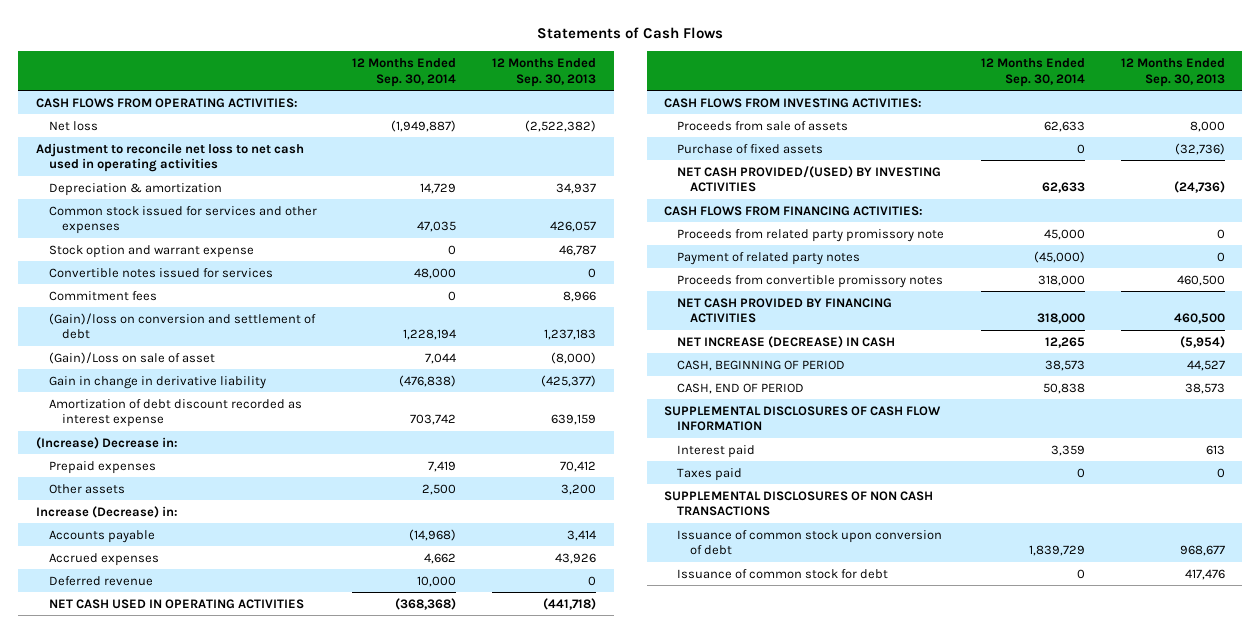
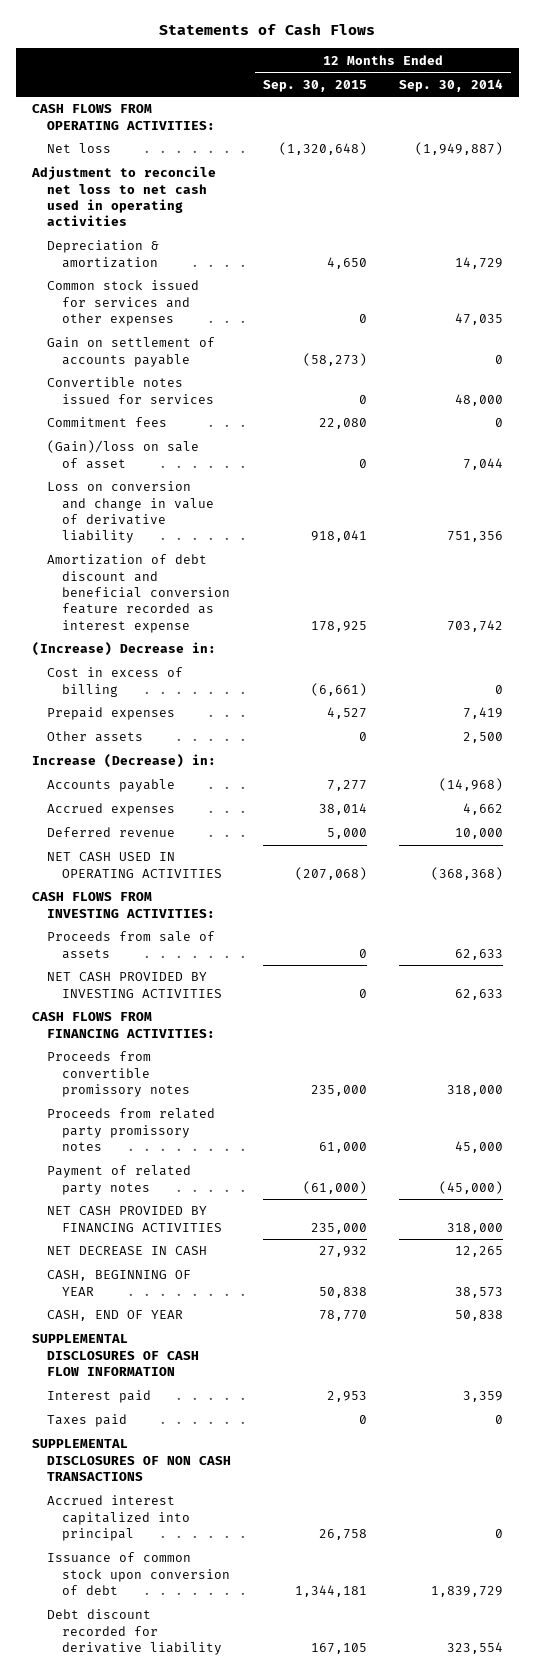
- | 12 Months Ended Sep. 30, 2014 | 12 Months Ended Sep. 30, 2013
+ | 12 Months Ended Sep. 30, 2015 | 12 Months Ended Sep. 30, 2014
- Stock option and warrant expense | 0 | 46,787
+ Gain on settlement of accounts payable | (58,273) | 0
- (Gain)/loss on conversion and settlement of debt | 1,228,194 | 1,237,183
- (Gain)/Loss on sale of asset | 7,044 | (8,000)
- Gain in change in derivative liability | (476,838) | (425,377)
- Amortization of debt discount recorded as interest expense | 703,742 | 639,159
+ (Gain)/loss on sale of asset | 0 | 7,044
+ Loss on conversion and change in value of derivative liability | 918,041 | 751,356
+ Amortization of debt discount and beneficial conversion feature recorded as interest expense | 178,925 | 703,742
+ Cost in excess of billing | (6,661) | 0
- Purchase of fixed assets | 0 | (32,736)
- NET CASH PROVIDED/(USED) BY INVESTING ACTIVITIES | 62,633 | (24,736)
+ NET CASH PROVIDED BY INVESTING ACTIVITIES | 0 | 62,633
- Proceeds from related party promissory note | 45,000 | 0
+ Proceeds from related party promissory notes | 61,000 | 45,000
moved down: Payment of related party notes | (61,000) | (45,000)
- NET INCREASE (DECREASE) IN CASH | 12,265 | (5,954)
- CASH, BEGINNING OF PERIOD | 38,573 | 44,527
- CASH, END OF PERIOD | 50,838 | 38,573
+ NET DECREASE IN CASH | 27,932 | 12,265
+ CASH, BEGINNING OF YEAR | 50,838 | 38,573
+ CASH, END OF YEAR | 78,770 | 50,838
+ Accrued interest capitalized into principal | 26,758 | 0
- Issuance of common stock for debt | 0 | 417,476
+ Debt discount recorded for derivative liability | 167,105 | 323,554

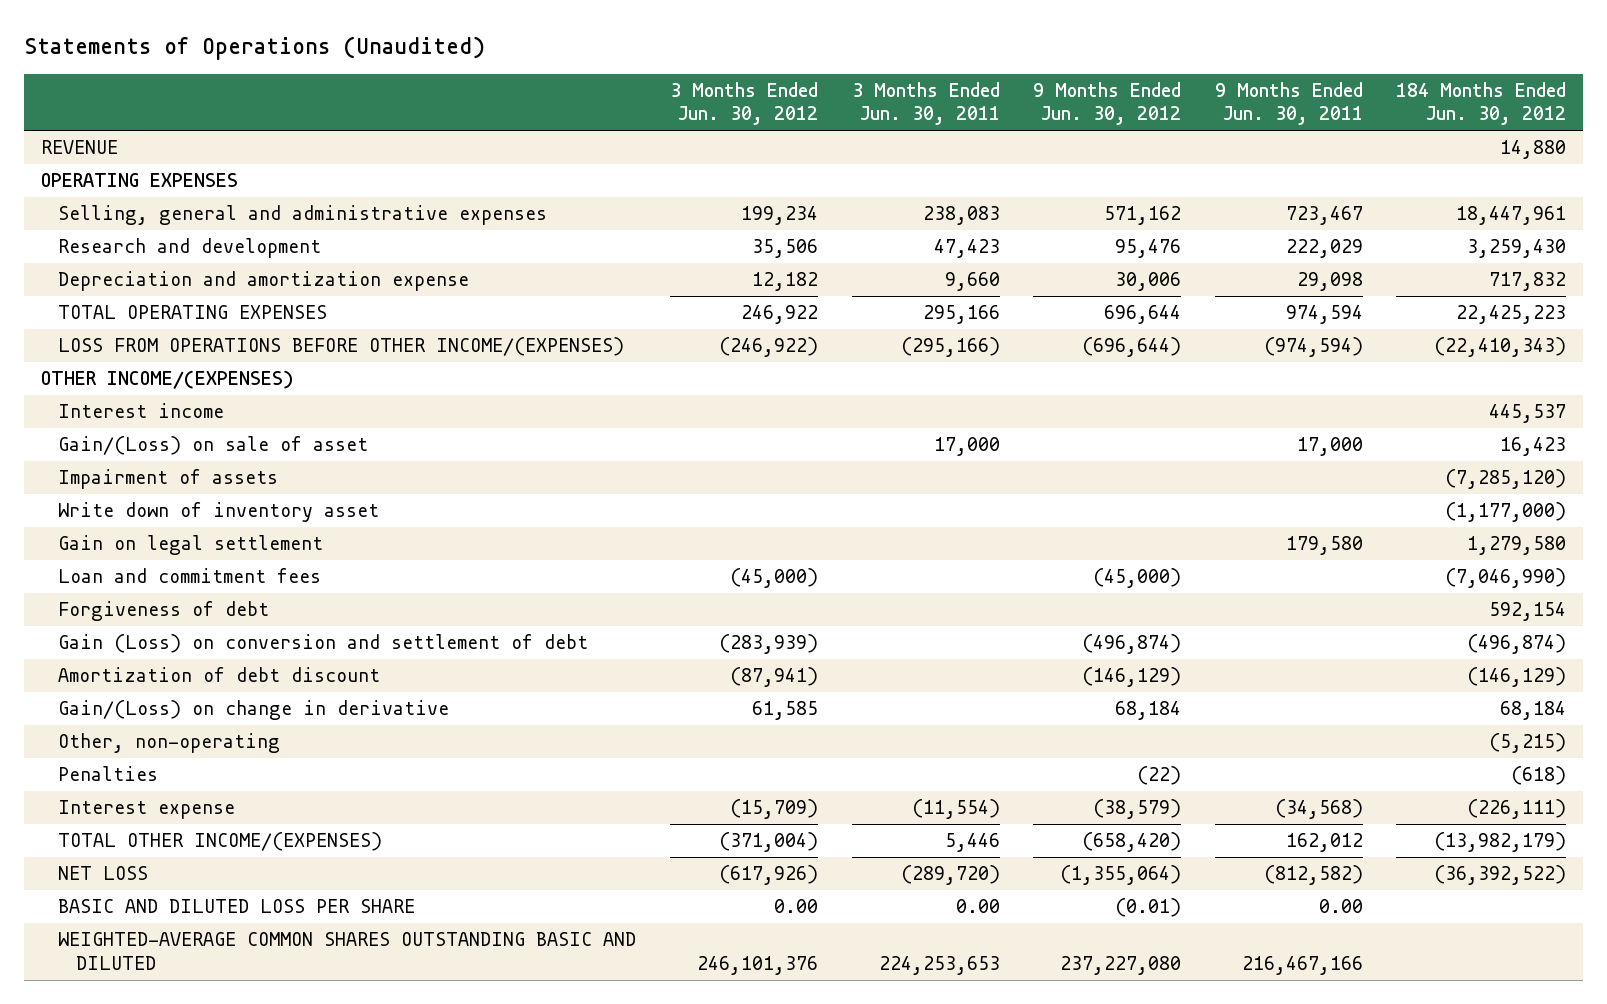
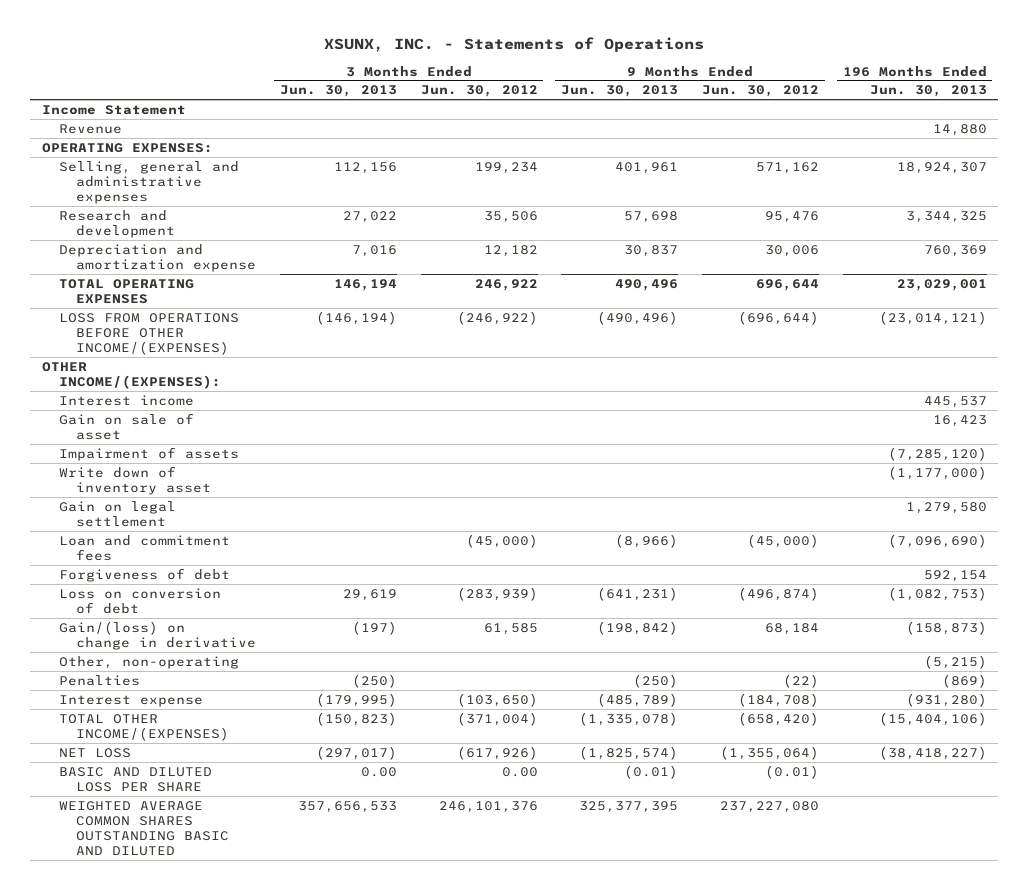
- Statements of Operations (Unaudited)
+ XSUNX, INC. - Statements of Operations
- | 3 Months Ended Jun. 30, 2012 | 3 Months Ended Jun. 30, 2011 | 9 Months Ended Jun. 30, 2012 | 9 Months Ended Jun. 30, 2011 | 184 Months Ended Jun. 30, 2012
+ | 3 Months Ended Jun. 30, 2013 | 3 Months Ended Jun. 30, 2012 | 9 Months Ended Jun. 30, 2013 | 9 Months Ended Jun. 30, 2012 | 196 Months Ended Jun. 30, 2013
- REVENUE | | | | | 14,880
- OPERATING EXPENSES
+ Income Statement
+ Revenue | | | | | 14,880
+ OPERATING EXPENSES:
- OTHER INCOME/(EXPENSES)
+ OTHER INCOME/(EXPENSES):
- Gain/(Loss) on sale of asset | | 17,000 | | 17,000 | 16,423
+ Gain on sale of asset | | | | | 16,423
- Gain (Loss) on conversion and settlement of debt | (283,939) | | (496,874) | | (496,874)
- Amortization of debt discount | (87,941) | | (146,129) | | (146,129)
- Gain/(Loss) on change in derivative | 61,585 | | 68,184 | | 68,184
+ Loss on conversion of debt | 29,619 | (283,939) | (641,231) | (496,874) | (1,082,753)
+ Gain/(loss) on change in derivative | (197) | 61,585 | (198,842) | 68,184 | (158,873)
- Interest expense | (15,709) | (11,554) | (38,579) | (34,568) | (226,111)
+ Interest expense | (179,995) | (103,650) | (485,789) | (184,708) | (931,280)
- WEIGHTED-AVERAGE COMMON SHARES OUTSTANDING BASIC AND DILUTED | 246,101,376 | 224,253,653 | 237,227,080 | 216,467,166 |
+ WEIGHTED AVERAGE COMMON SHARES OUTSTANDING BASIC AND DILUTED | 357,656,533 | 246,101,376 | 325,377,395 | 237,227,080 |

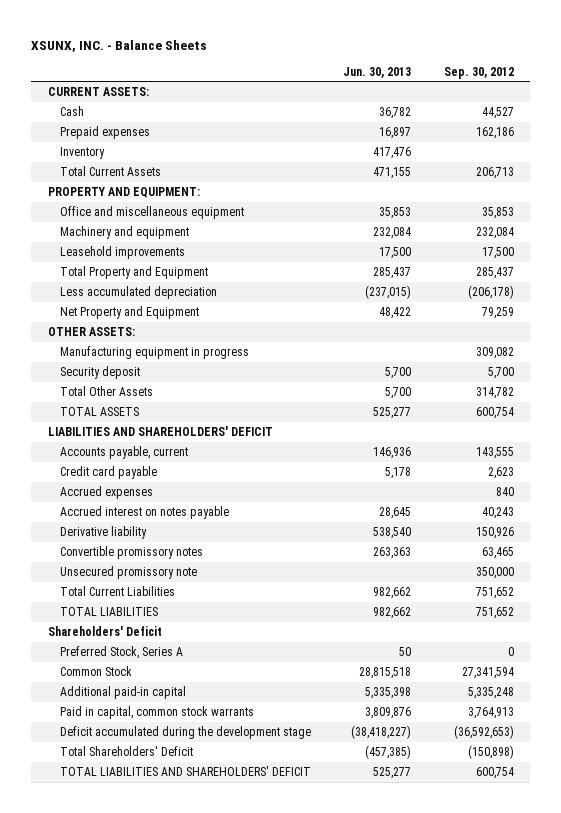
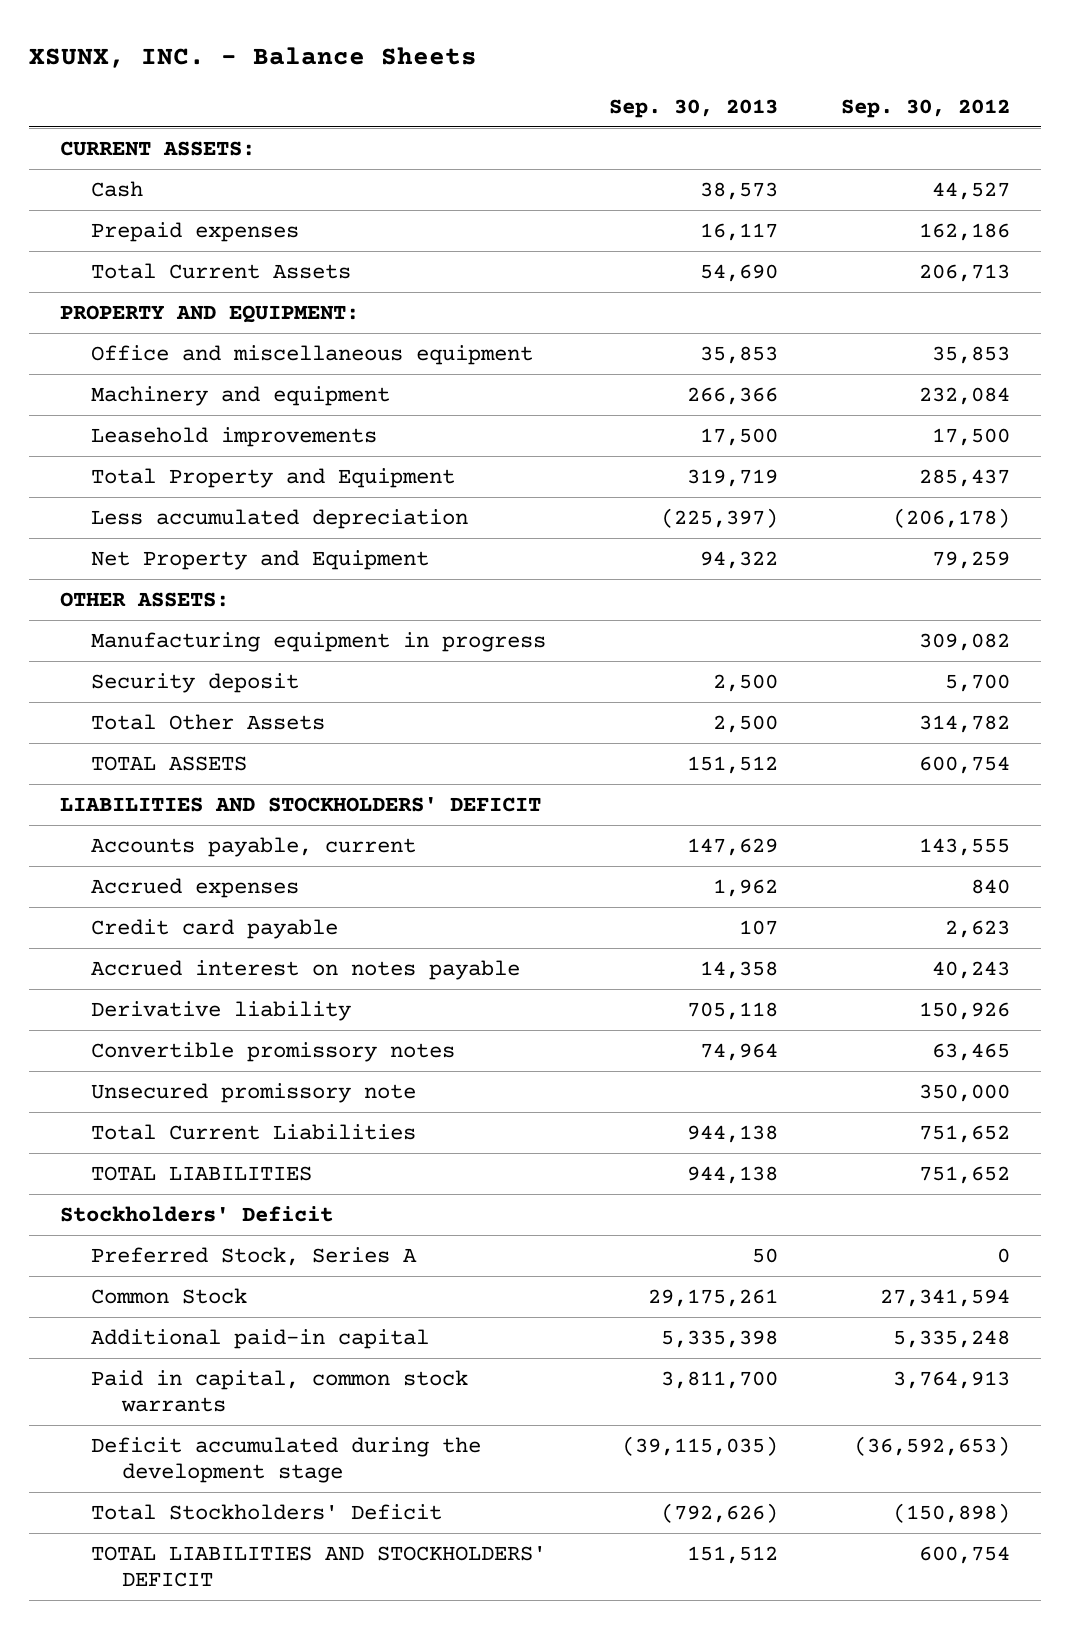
- | Jun. 30, 2013 | Sep. 30, 2012
+ | Sep. 30, 2013 | Sep. 30, 2012
- Inventory | 417,476 |
- LIABILITIES AND SHAREHOLDERS' DEFICIT
+ LIABILITIES AND STOCKHOLDERS' DEFICIT
moved down: Credit card payable | 107 | 2,623
- Shareholders' Deficit
+ Stockholders' Deficit
- Total Shareholders' Deficit | (457,385) | (150,898)
- TOTAL LIABILITIES AND SHAREHOLDERS' DEFICIT | 525,277 | 600,754
+ Total Stockholders' Deficit | (792,626) | (150,898)
+ TOTAL LIABILITIES AND STOCKHOLDERS' DEFICIT | 151,512 | 600,754

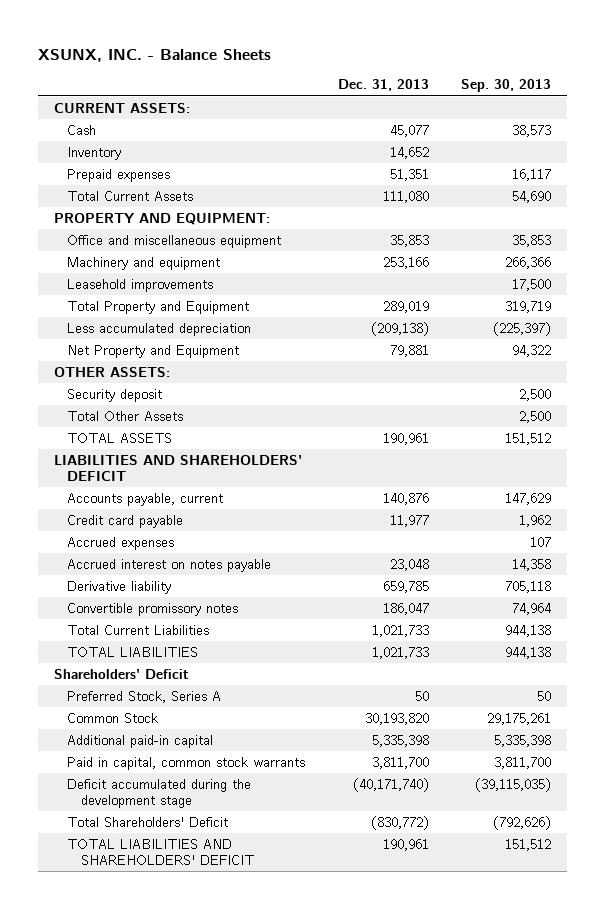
- | Sep. 30, 2013 | Sep. 30, 2012
+ | Dec. 31, 2013 | Sep. 30, 2013
+ Inventory | 14,652 |
- Manufacturing equipment in progress | | 309,082
- LIABILITIES AND STOCKHOLDERS' DEFICIT
+ LIABILITIES AND SHAREHOLDERS' DEFICIT
- Accrued expenses | 1,962 | 840
- Credit card payable | 107 | 2,623
+ Credit card payable | 11,977 | 1,962
+ Accrued expenses | | 107
- Unsecured promissory note | | 350,000
- Stockholders' Deficit
+ Shareholders' Deficit
- Total Stockholders' Deficit | (792,626) | (150,898)
- TOTAL LIABILITIES AND STOCKHOLDERS' DEFICIT | 151,512 | 600,754
+ Total Shareholders' Deficit | (830,772) | (792,626)
+ TOTAL LIABILITIES AND SHAREHOLDERS' DEFICIT | 190,961 | 151,512

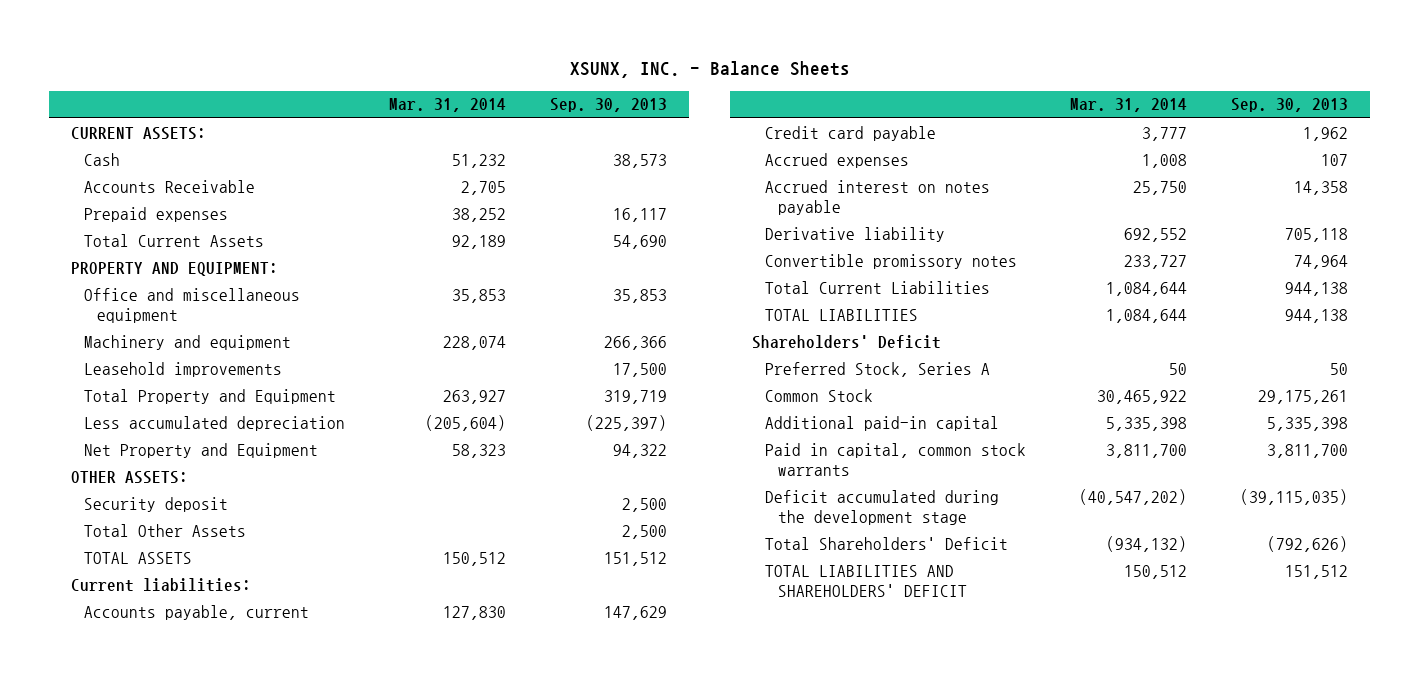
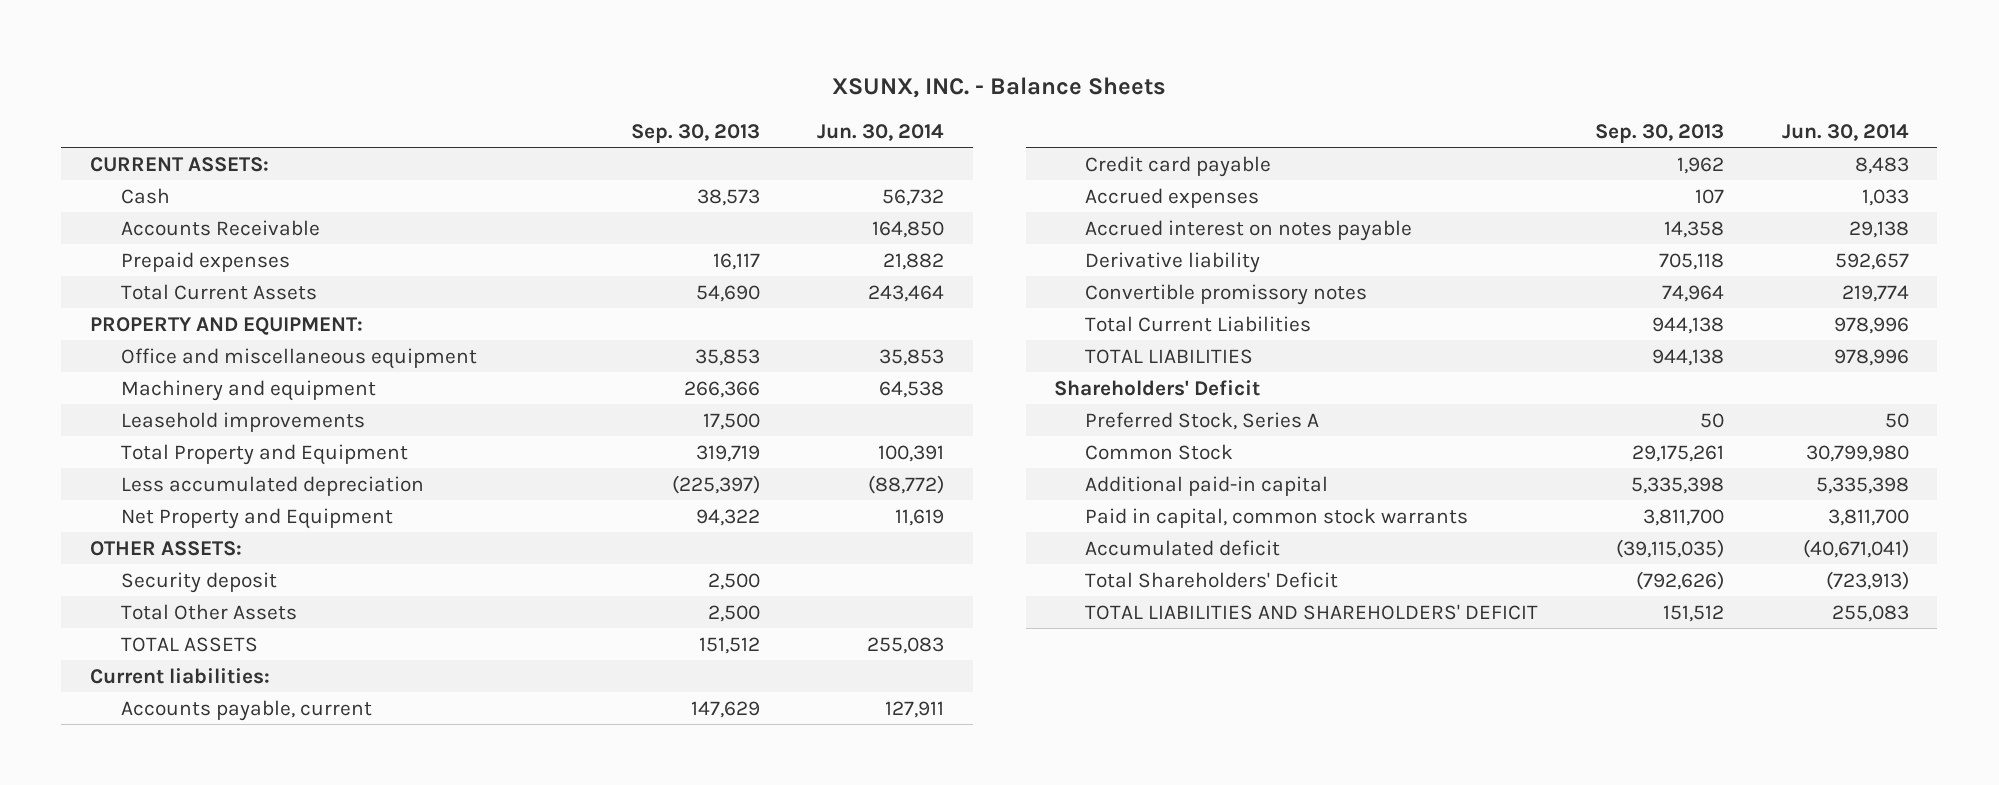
- | Mar. 31, 2014 | Sep. 30, 2013
+ | Sep. 30, 2013 | Jun. 30, 2014
- Deficit accumulated during the development stage | (40,547,202) | (39,115,035)
+ Accumulated deficit | (39,115,035) | (40,671,041)

